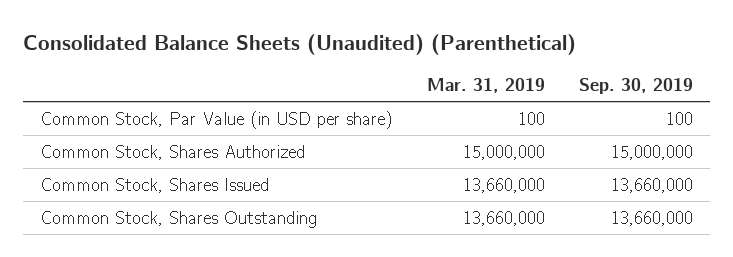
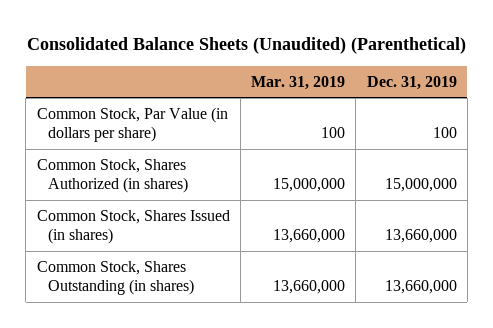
- | Mar. 31, 2019 | Sep. 30, 2019
+ | Mar. 31, 2019 | Dec. 31, 2019
- Common Stock, Par Value (in USD per share) | 100 | 100
- Common Stock, Shares Authorized | 15,000,000 | 15,000,000
- Common Stock, Shares Issued | 13,660,000 | 13,660,000
- Common Stock, Shares Outstanding | 13,660,000 | 13,660,000
+ Common Stock, Par Value (in dollars per share) | 100 | 100
+ Common Stock, Shares Authorized (in shares) | 15,000,000 | 15,000,000
+ Common Stock, Shares Issued (in shares) | 13,660,000 | 13,660,000
+ Common Stock, Shares Outstanding (in shares) | 13,660,000 | 13,660,000

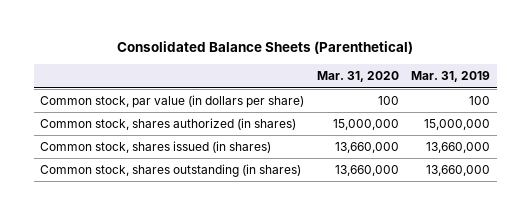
- Consolidated Balance Sheets (Unaudited) (Parenthetical)
+ Consolidated Balance Sheets (Parenthetical)
- | Mar. 31, 2019 | Dec. 31, 2019
+ | Mar. 31, 2020 | Mar. 31, 2019
- Common Stock, Par Value (in dollars per share) | 100 | 100
- Common Stock, Shares Authorized (in shares) | 15,000,000 | 15,000,000
- Common Stock, Shares Issued (in shares) | 13,660,000 | 13,660,000
- Common Stock, Shares Outstanding (in shares) | 13,660,000 | 13,660,000
+ Common stock, par value (in dollars per share) | 100 | 100
+ Common stock, shares authorized (in shares) | 15,000,000 | 15,000,000
+ Common stock, shares issued (in shares) | 13,660,000 | 13,660,000
+ Common stock, shares outstanding (in shares) | 13,660,000 | 13,660,000

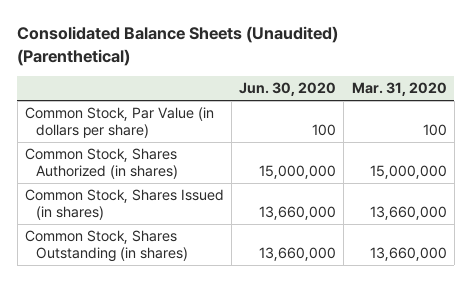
- Consolidated Balance Sheets (Parenthetical)
+ Consolidated Balance Sheets (Unaudited) (Parenthetical)
- | Mar. 31, 2020 | Mar. 31, 2019
+ | Jun. 30, 2020 | Mar. 31, 2020
- Common stock, par value (in dollars per share) | 100 | 100
- Common stock, shares authorized (in shares) | 15,000,000 | 15,000,000
- Common stock, shares issued (in shares) | 13,660,000 | 13,660,000
- Common stock, shares outstanding (in shares) | 13,660,000 | 13,660,000
+ Common Stock, Par Value (in dollars per share) | 100 | 100
+ Common Stock, Shares Authorized (in shares) | 15,000,000 | 15,000,000
+ Common Stock, Shares Issued (in shares) | 13,660,000 | 13,660,000
+ Common Stock, Shares Outstanding (in shares) | 13,660,000 | 13,660,000

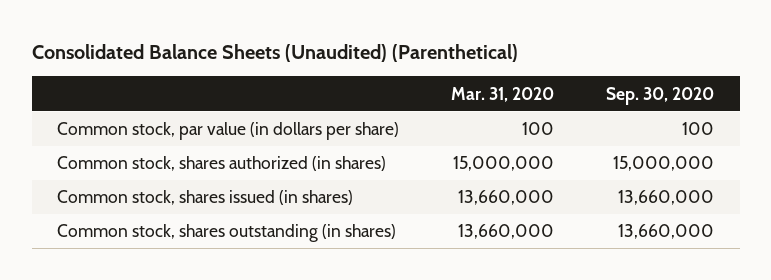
- | Jun. 30, 2020 | Mar. 31, 2020
+ | Mar. 31, 2020 | Sep. 30, 2020
- Common Stock, Par Value (in dollars per share) | 100 | 100
- Common Stock, Shares Authorized (in shares) | 15,000,000 | 15,000,000
- Common Stock, Shares Issued (in shares) | 13,660,000 | 13,660,000
- Common Stock, Shares Outstanding (in shares) | 13,660,000 | 13,660,000
+ Common stock, par value (in dollars per share) | 100 | 100
+ Common stock, shares authorized (in shares) | 15,000,000 | 15,000,000
+ Common stock, shares issued (in shares) | 13,660,000 | 13,660,000
+ Common stock, shares outstanding (in shares) | 13,660,000 | 13,660,000

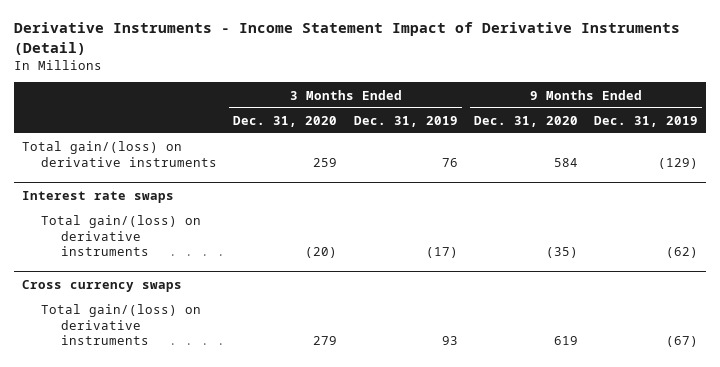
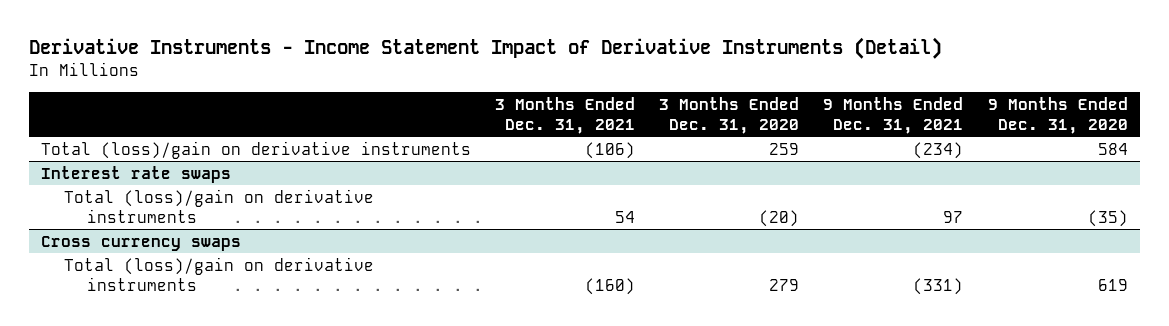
- | 3 Months Ended Dec. 31, 2020 | 3 Months Ended Dec. 31, 2019 | 9 Months Ended Dec. 31, 2020 | 9 Months Ended Dec. 31, 2019
+ | 3 Months Ended Dec. 31, 2021 | 3 Months Ended Dec. 31, 2020 | 9 Months Ended Dec. 31, 2021 | 9 Months Ended Dec. 31, 2020
- Total gain/(loss) on derivative instruments | 259 | 76 | 584 | (129)
+ Total (loss)/gain on derivative instruments | (106) | 259 | (234) | 584
@ Interest rate swaps
- Total gain/(loss) on derivative instruments | (20) | (17) | (35) | (62)
+ Total (loss)/gain on derivative instruments | 54 | (20) | 97 | (35)
@ Cross currency swaps
- Total gain/(loss) on derivative instruments | 279 | 93 | 619 | (67)
+ Total (loss)/gain on derivative instruments | (160) | 279 | (331) | 619

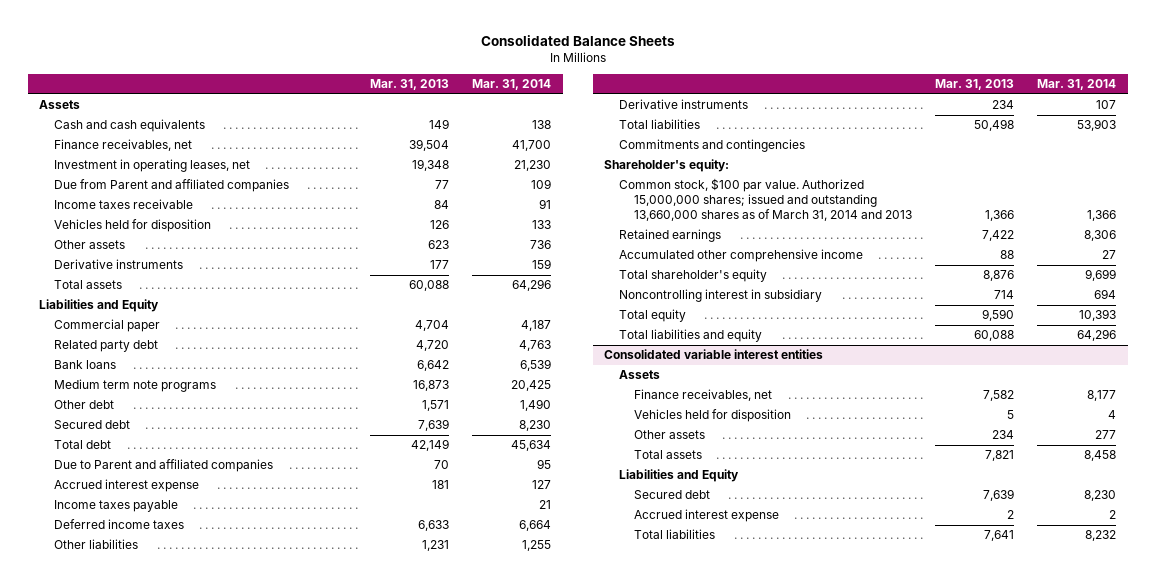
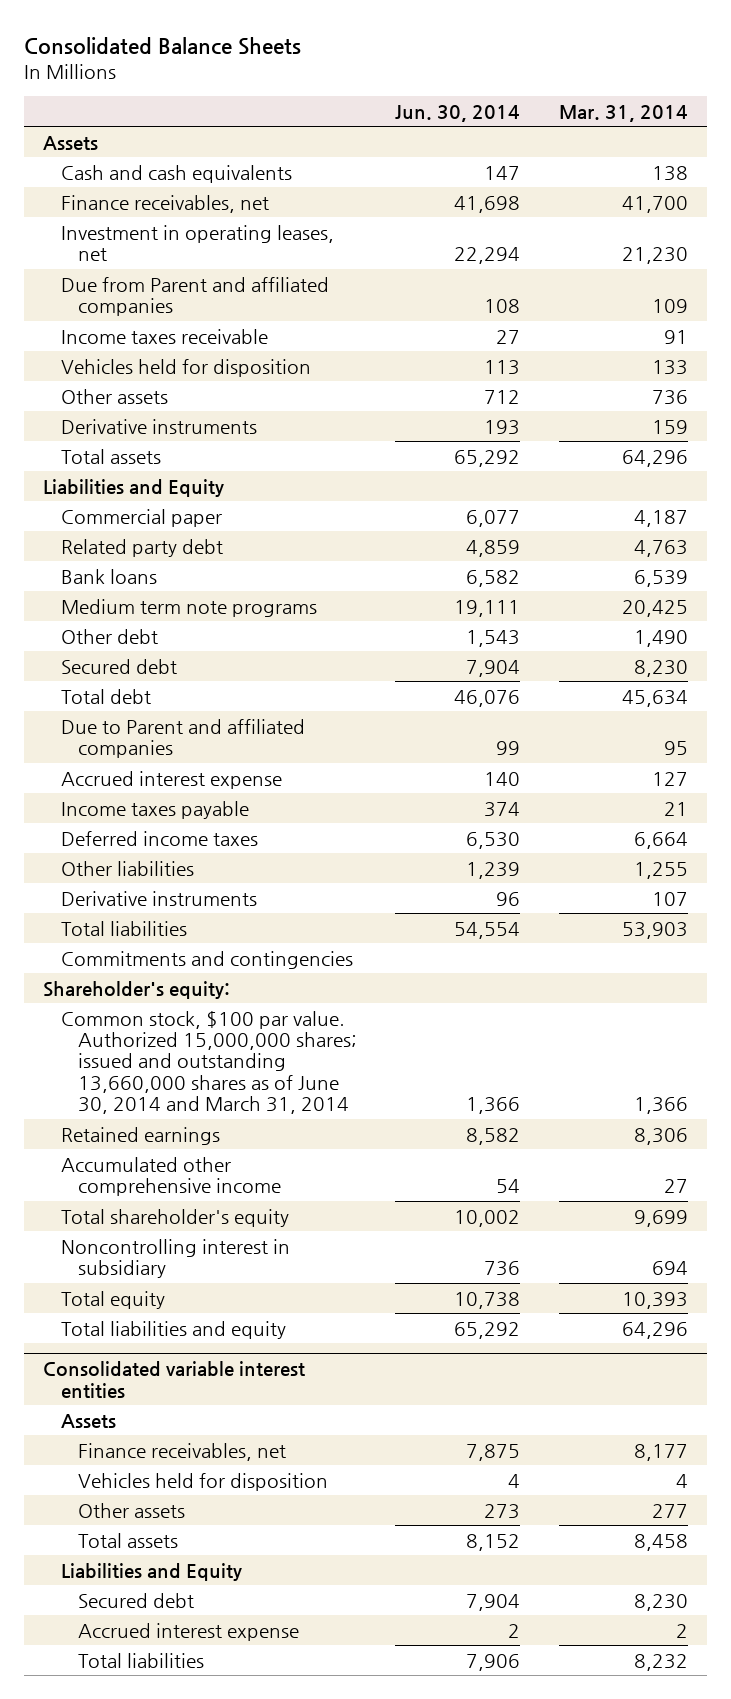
- | Mar. 31, 2013 | Mar. 31, 2014
+ | Jun. 30, 2014 | Mar. 31, 2014
- Common stock, $100 par value. Authorized 15,000,000 shares; issued and outstanding 13,660,000 shares as of March 31, 2014 and 2013 | 1,366 | 1,366
+ Common stock, $100 par value. Authorized 15,000,000 shares; issued and outstanding 13,660,000 shares as of June 30, 2014 and March 31, 2014 | 1,366 | 1,366

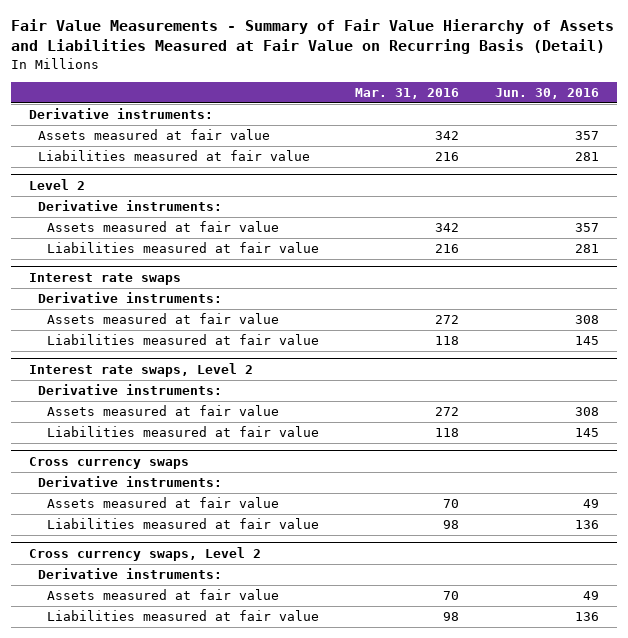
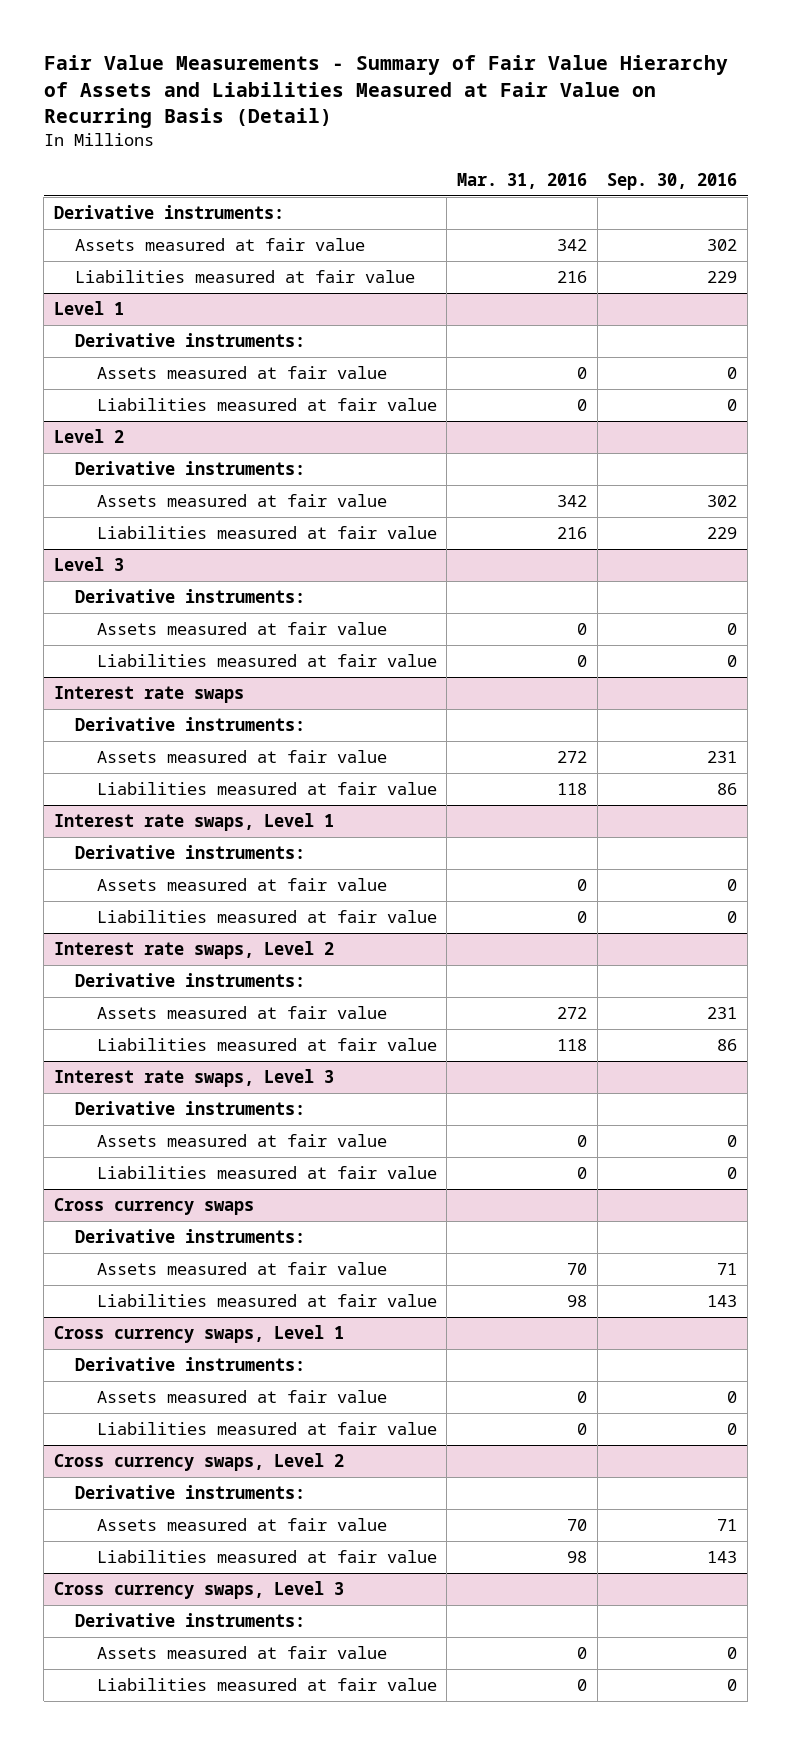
- | Mar. 31, 2016 | Jun. 30, 2016
+ | Mar. 31, 2016 | Sep. 30, 2016
+ Level 1
+ Derivative instruments:
+ Assets measured at fair value | 0 | 0
+ Liabilities measured at fair value | 0 | 0
+ Level 3
+ Derivative instruments:
+ Assets measured at fair value | 0 | 0
+ Liabilities measured at fair value | 0 | 0
+ Interest rate swaps, Level 1
+ Derivative instruments:
+ Assets measured at fair value | 0 | 0
+ Liabilities measured at fair value | 0 | 0
+ Interest rate swaps, Level 3
+ Derivative instruments:
+ Assets measured at fair value | 0 | 0
+ Liabilities measured at fair value | 0 | 0
+ Cross currency swaps, Level 1
+ Derivative instruments:
+ Assets measured at fair value | 0 | 0
+ Liabilities measured at fair value | 0 | 0
+ Cross currency swaps, Level 3
+ Derivative instruments:
+ Assets measured at fair value | 0 | 0
+ Liabilities measured at fair value | 0 | 0

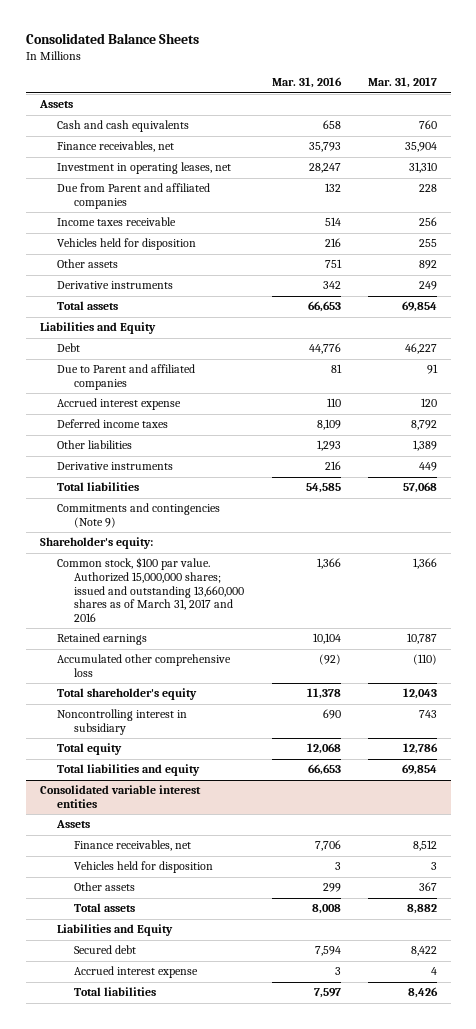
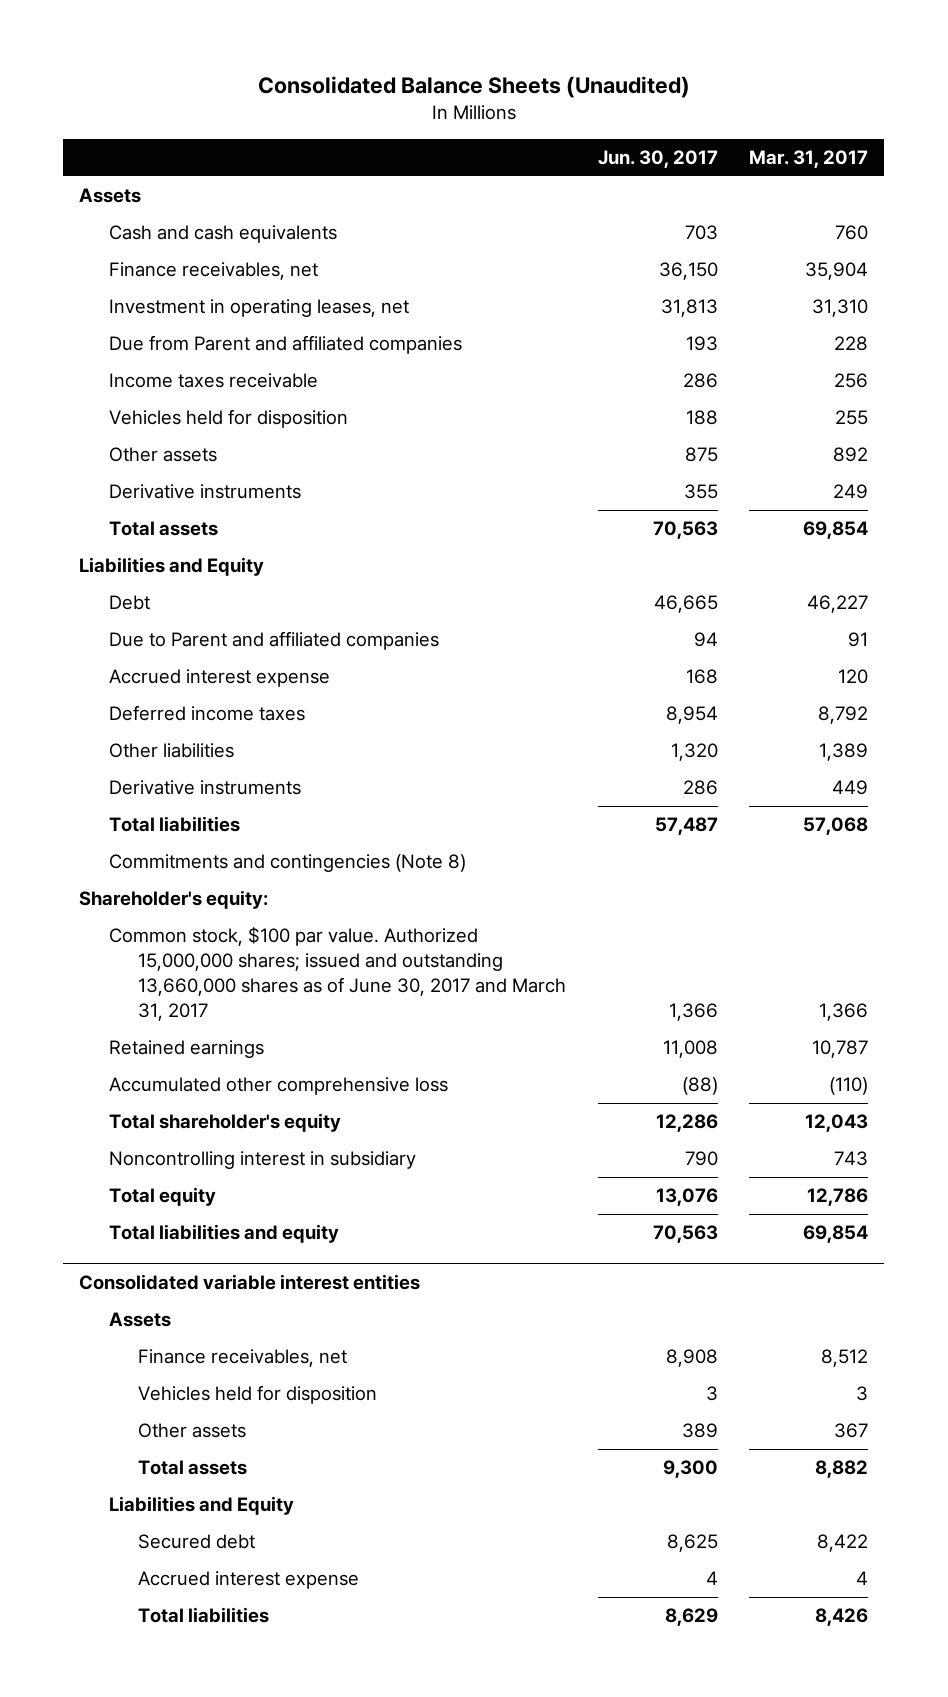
- Consolidated Balance Sheets
+ Consolidated Balance Sheets (Unaudited)
- | Mar. 31, 2016 | Mar. 31, 2017
+ | Jun. 30, 2017 | Mar. 31, 2017
- Commitments and contingencies (Note 9)
+ Commitments and contingencies (Note 8)
- Common stock, $100 par value. Authorized 15,000,000 shares; issued and outstanding 13,660,000 shares as of March 31, 2017 and 2016 | 1,366 | 1,366
+ Common stock, $100 par value. Authorized 15,000,000 shares; issued and outstanding 13,660,000 shares as of June 30, 2017 and March 31, 2017 | 1,366 | 1,366

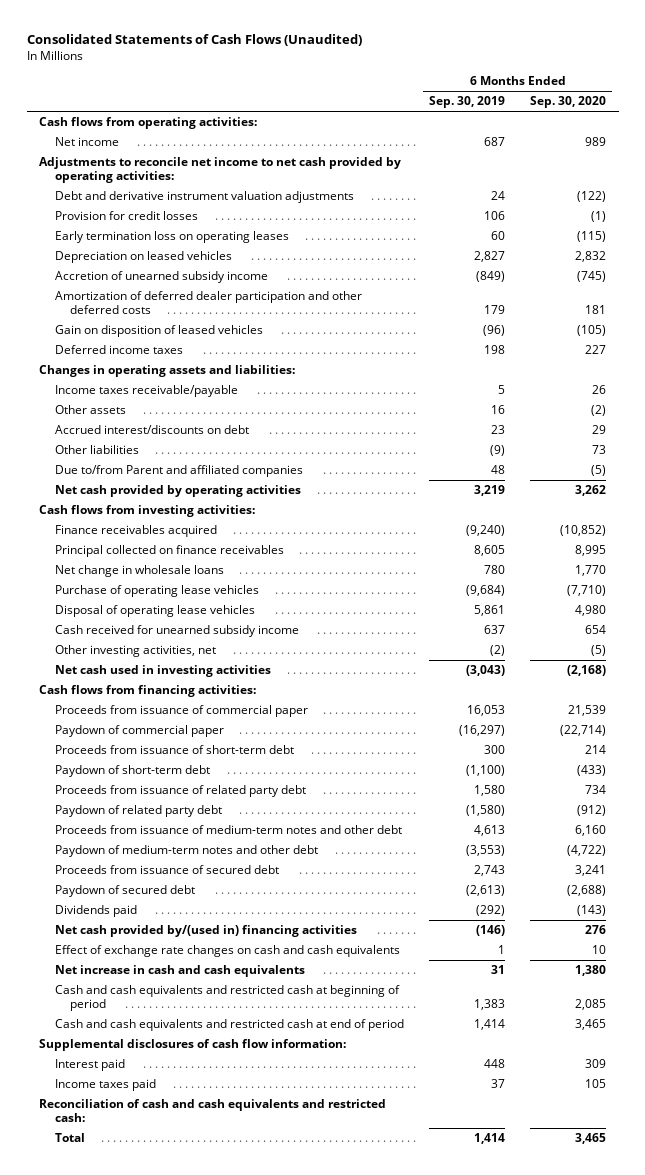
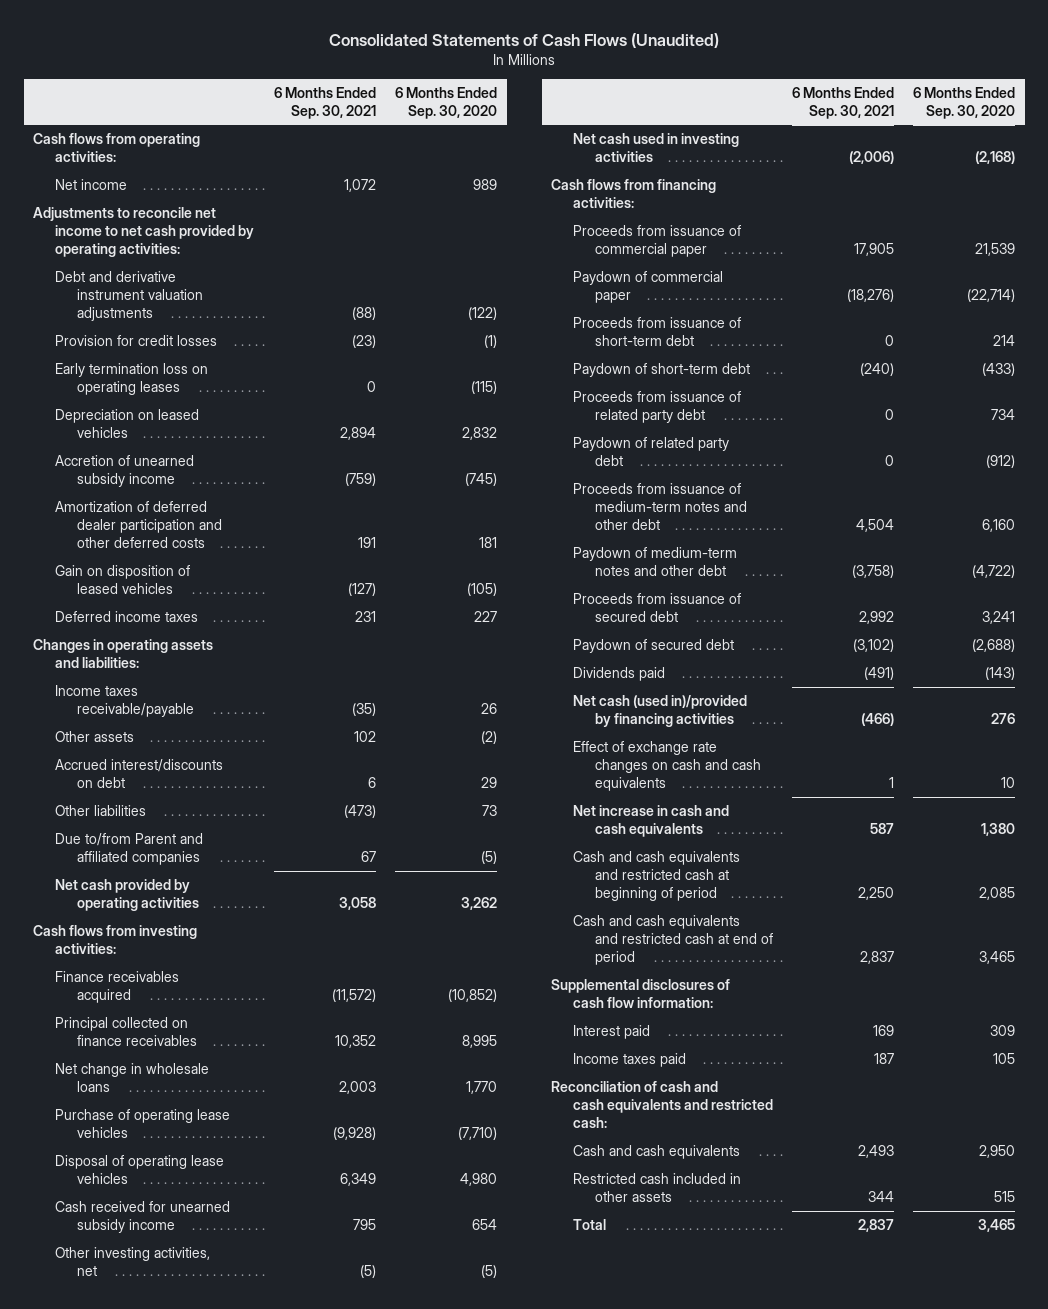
- | 6 Months Ended Sep. 30, 2019 | 6 Months Ended Sep. 30, 2020
+ | 6 Months Ended Sep. 30, 2021 | 6 Months Ended Sep. 30, 2020
- Net cash provided by/(used in) financing activities | (146) | 276
+ Net cash (used in)/provided by financing activities | (466) | 276
+ Cash and cash equivalents | 2,493 | 2,950
+ Restricted cash included in other assets | 344 | 515

